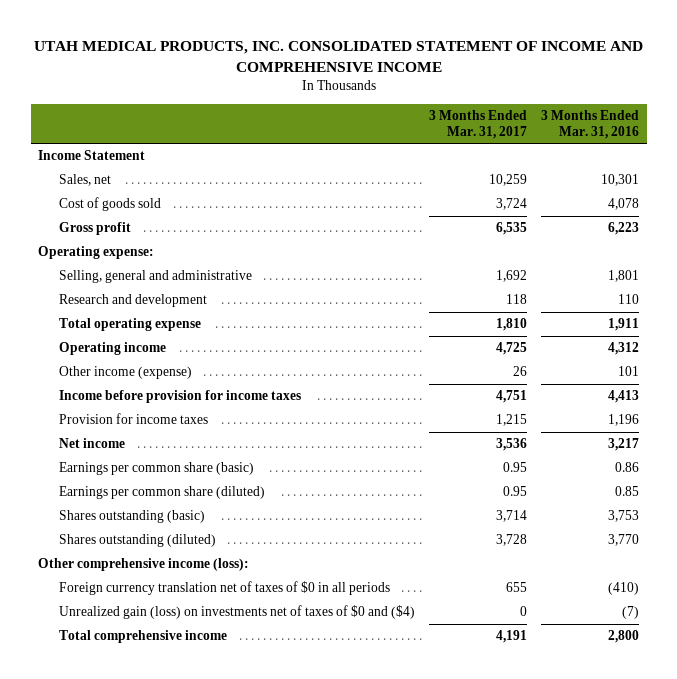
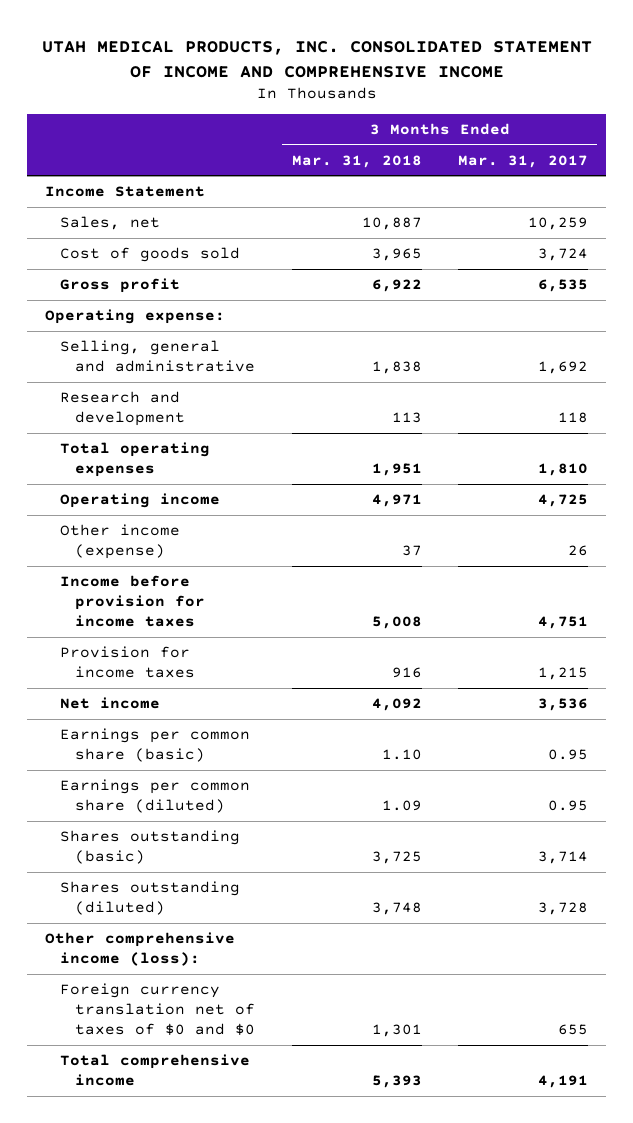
- | 3 Months Ended Mar. 31, 2017 | 3 Months Ended Mar. 31, 2016
+ | 3 Months Ended Mar. 31, 2018 | 3 Months Ended Mar. 31, 2017
- Total operating expense | 1,810 | 1,911
+ Total operating expenses | 1,951 | 1,810
- Foreign currency translation net of taxes of $0 in all periods | 655 | (410)
- Unrealized gain (loss) on investments net of taxes of $0 and ($4) | 0 | (7)
+ Foreign currency translation net of taxes of $0 and $0 | 1,301 | 655

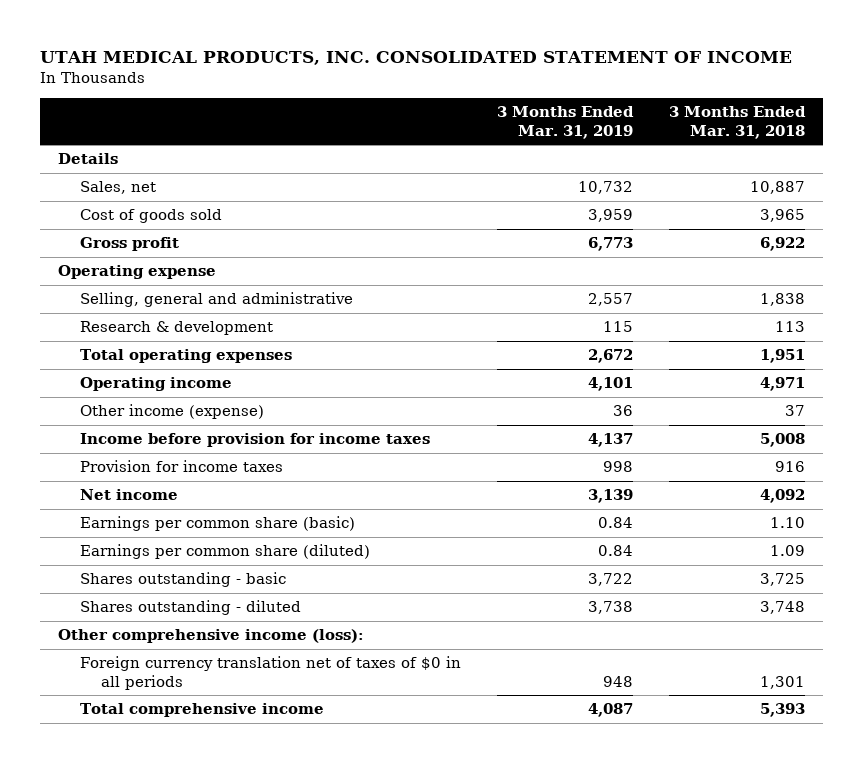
- UTAH MEDICAL PRODUCTS, INC. CONSOLIDATED STATEMENT OF INCOME AND COMPREHENSIVE INCOME
+ UTAH MEDICAL PRODUCTS, INC. CONSOLIDATED STATEMENT OF INCOME
- | 3 Months Ended Mar. 31, 2018 | 3 Months Ended Mar. 31, 2017
+ | 3 Months Ended Mar. 31, 2019 | 3 Months Ended Mar. 31, 2018
- Income Statement
+ Details
- Operating expense:
+ Operating expense
- Research and development | 113 | 118
+ Research & development | 115 | 113
- Shares outstanding (basic) | 3,725 | 3,714
- Shares outstanding (diluted) | 3,748 | 3,728
+ Shares outstanding - basic | 3,722 | 3,725
+ Shares outstanding - diluted | 3,738 | 3,748
- Foreign currency translation net of taxes of $0 and $0 | 1,301 | 655
+ Foreign currency translation net of taxes of $0 in all periods | 948 | 1,301

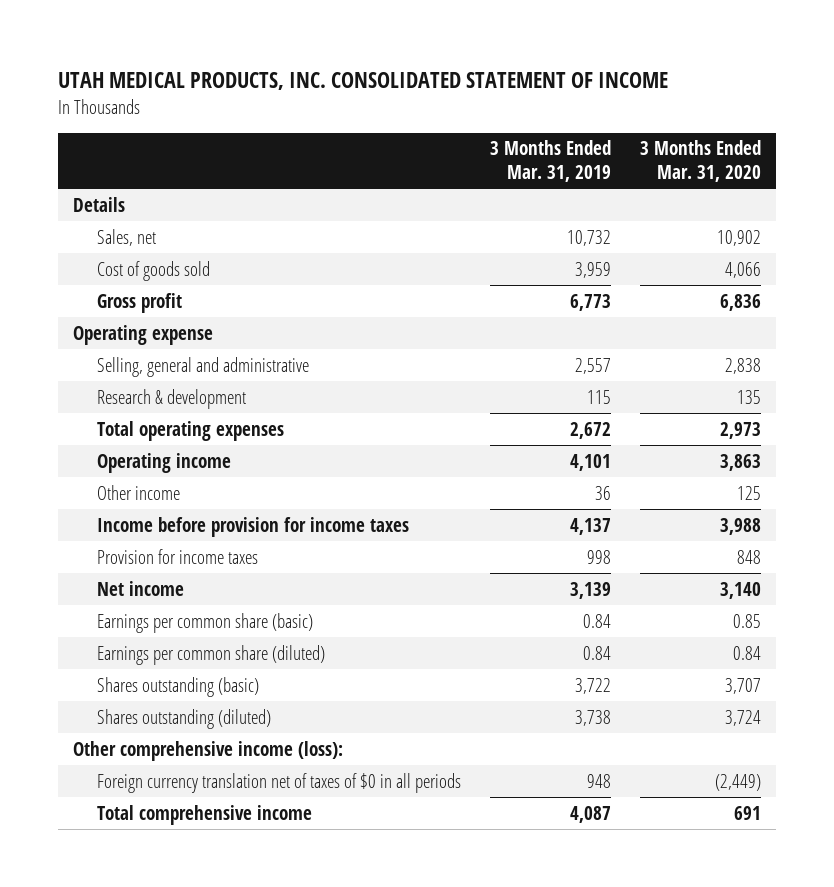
- | 3 Months Ended Mar. 31, 2019 | 3 Months Ended Mar. 31, 2018
+ | 3 Months Ended Mar. 31, 2019 | 3 Months Ended Mar. 31, 2020
- Other income (expense) | 36 | 37
+ Other income | 36 | 125
- Shares outstanding - basic | 3,722 | 3,725
- Shares outstanding - diluted | 3,738 | 3,748
+ Shares outstanding (basic) | 3,722 | 3,707
+ Shares outstanding (diluted) | 3,738 | 3,724

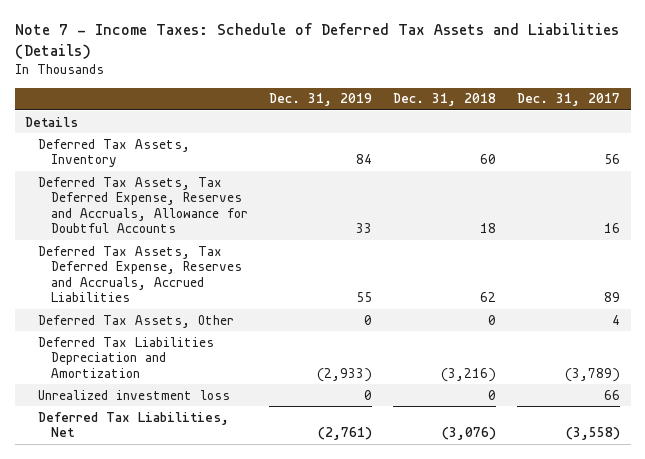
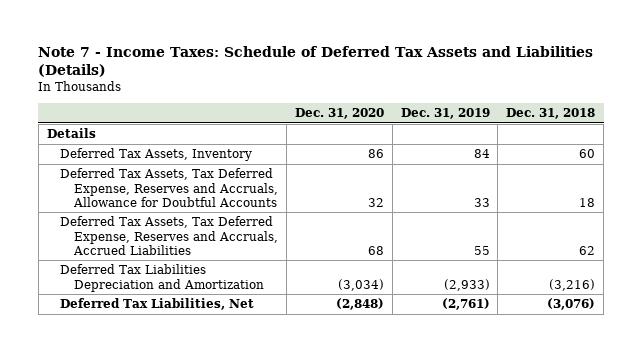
- | Dec. 31, 2019 | Dec. 31, 2018 | Dec. 31, 2017
+ | Dec. 31, 2020 | Dec. 31, 2019 | Dec. 31, 2018
- Deferred Tax Assets, Other | 0 | 0 | 4
- Unrealized investment loss | 0 | 0 | 66

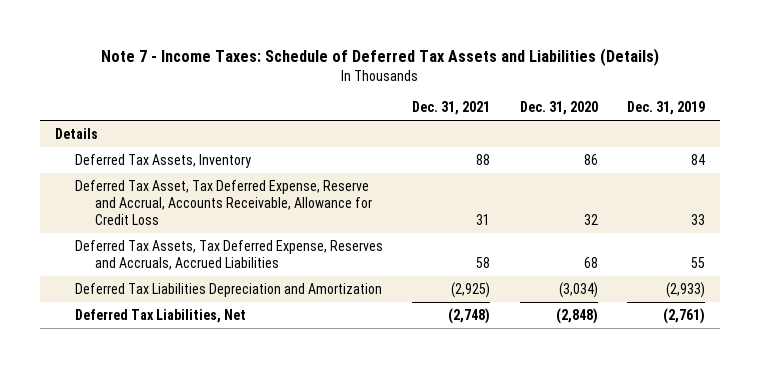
- | Dec. 31, 2020 | Dec. 31, 2019 | Dec. 31, 2018
+ | Dec. 31, 2021 | Dec. 31, 2020 | Dec. 31, 2019
- Deferred Tax Assets, Tax Deferred Expense, Reserves and Accruals, Allowance for Doubtful Accounts | 32 | 33 | 18
+ Deferred Tax Asset, Tax Deferred Expense, Reserve and Accrual, Accounts Receivable, Allowance for Credit Loss | 31 | 32 | 33

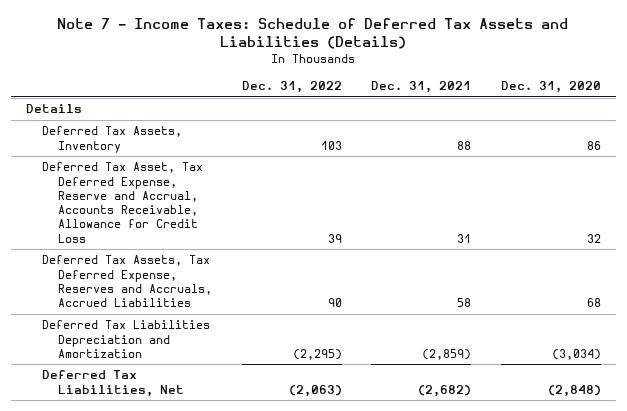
- | Dec. 31, 2021 | Dec. 31, 2020 | Dec. 31, 2019
+ | Dec. 31, 2022 | Dec. 31, 2021 | Dec. 31, 2020
- Deferred Tax Liabilities Depreciation and Amortization | (2,925) | (3,034) | (2,933)
- Deferred Tax Liabilities, Net | (2,748) | (2,848) | (2,761)
+ Deferred Tax Liabilities Depreciation and Amortization | (2,295) | (2,859) | (3,034)
+ Deferred Tax Liabilities, Net | (2,063) | (2,682) | (2,848)

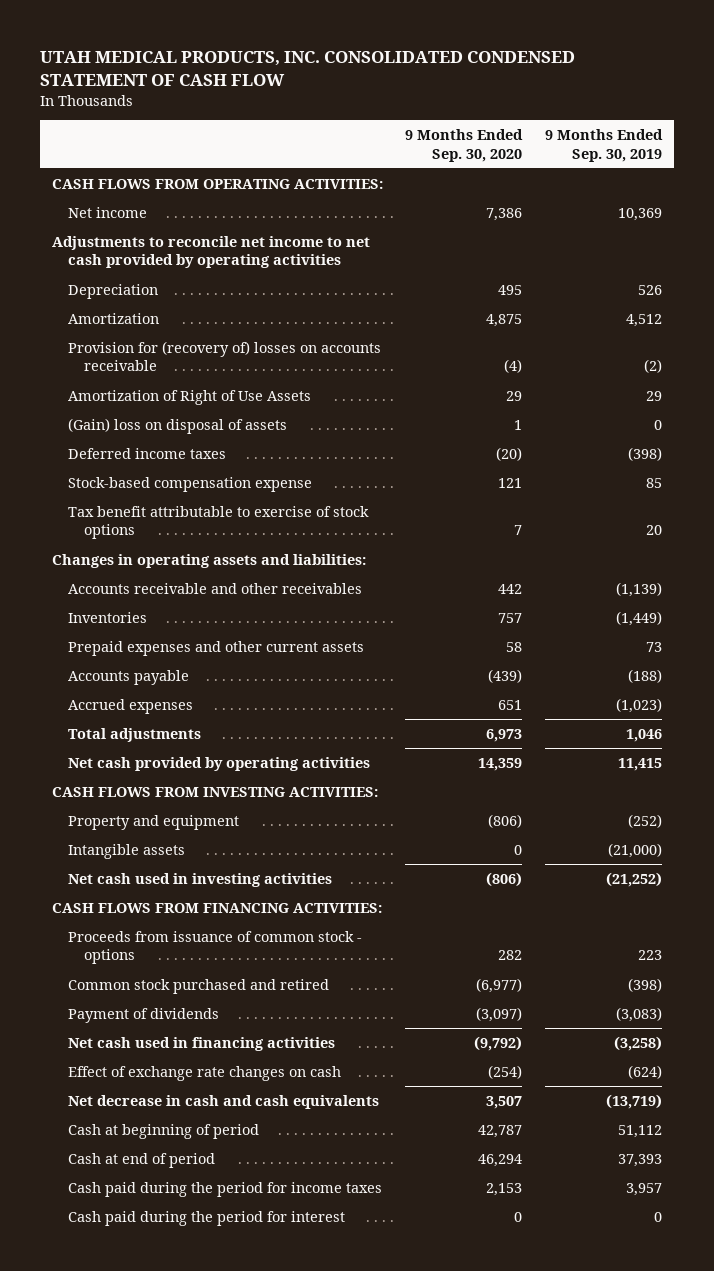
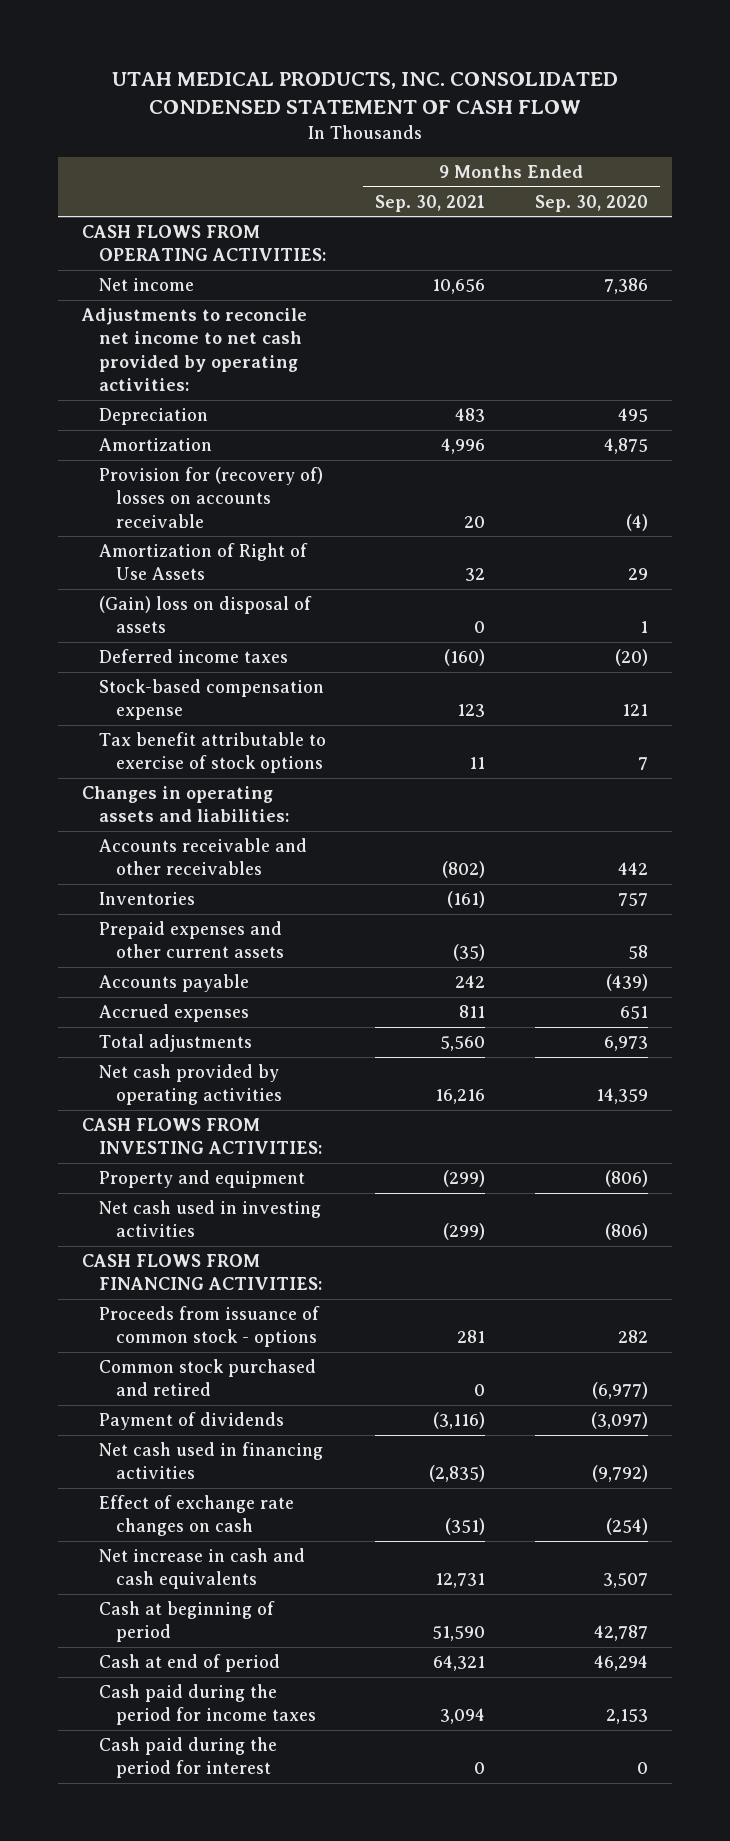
- | 9 Months Ended Sep. 30, 2020 | 9 Months Ended Sep. 30, 2019
+ | 9 Months Ended Sep. 30, 2021 | 9 Months Ended Sep. 30, 2020
- Adjustments to reconcile net income to net cash provided by operating activities
+ Adjustments to reconcile net income to net cash provided by operating activities:
- Intangible assets | 0 | (21,000)
- Net decrease in cash and cash equivalents | 3,507 | (13,719)
+ Net increase in cash and cash equivalents | 12,731 | 3,507

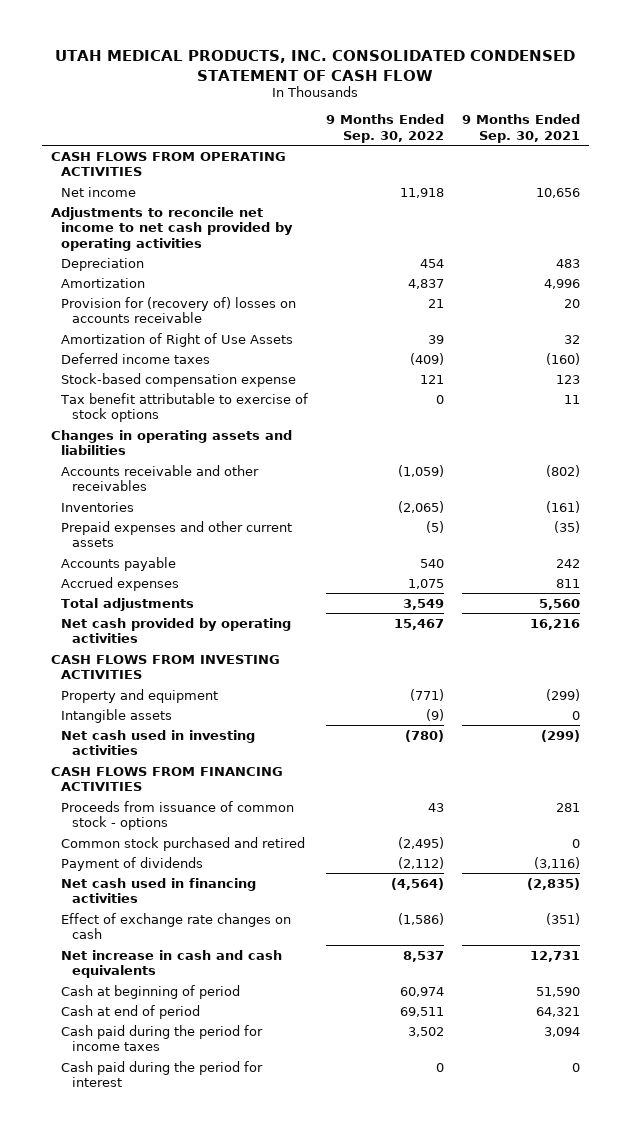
- | 9 Months Ended Sep. 30, 2021 | 9 Months Ended Sep. 30, 2020
+ | 9 Months Ended Sep. 30, 2022 | 9 Months Ended Sep. 30, 2021
- CASH FLOWS FROM OPERATING ACTIVITIES:
+ CASH FLOWS FROM OPERATING ACTIVITIES
- Adjustments to reconcile net income to net cash provided by operating activities:
+ Adjustments to reconcile net income to net cash provided by operating activities
- (Gain) loss on disposal of assets | 0 | 1
- Changes in operating assets and liabilities:
+ Changes in operating assets and liabilities
- CASH FLOWS FROM INVESTING ACTIVITIES:
+ CASH FLOWS FROM INVESTING ACTIVITIES
+ Intangible assets | (9) | 0
- CASH FLOWS FROM FINANCING ACTIVITIES:
+ CASH FLOWS FROM FINANCING ACTIVITIES

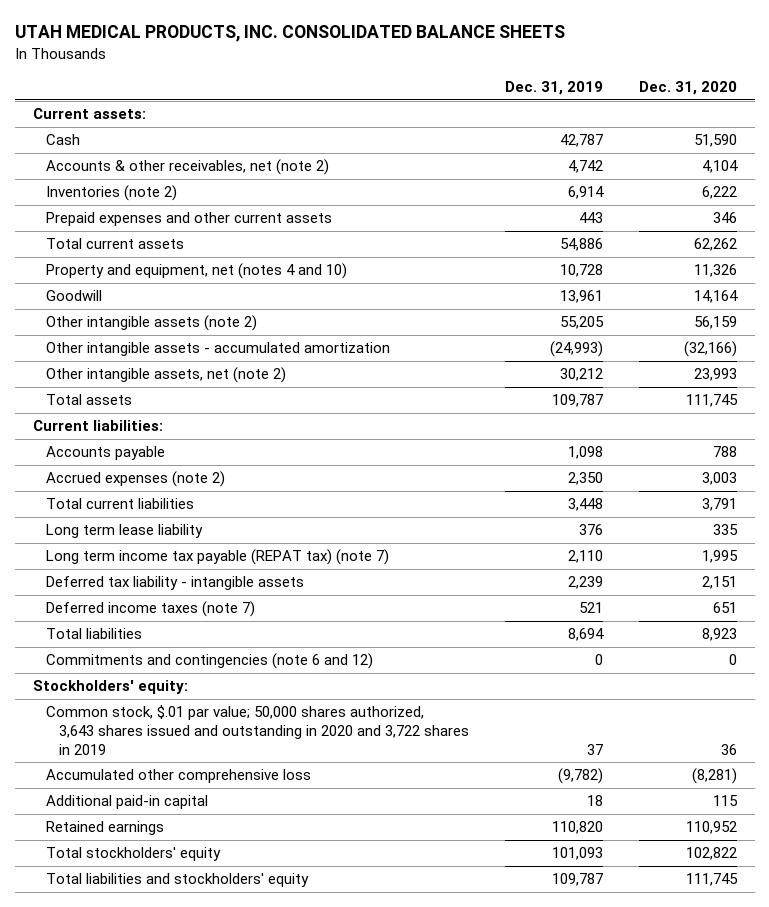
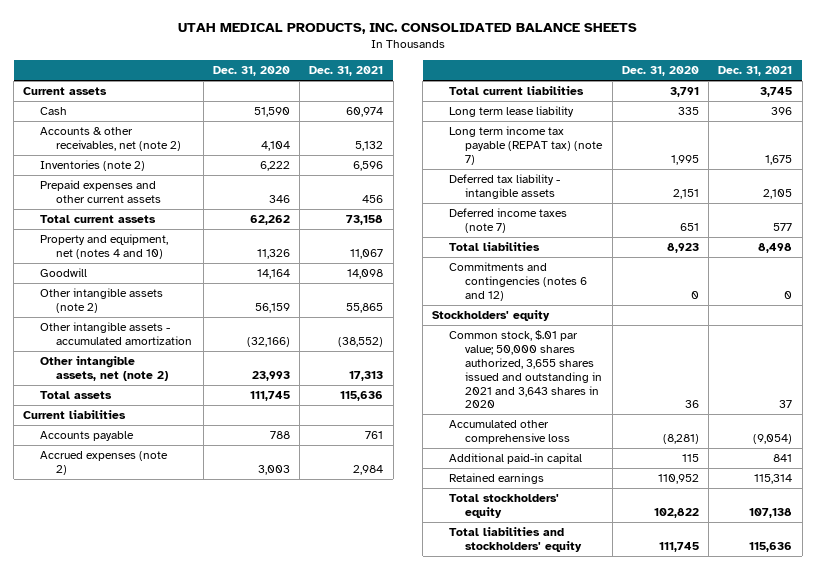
- | Dec. 31, 2019 | Dec. 31, 2020
+ | Dec. 31, 2020 | Dec. 31, 2021
- Current assets:
+ Current assets
- Current liabilities:
+ Current liabilities
- Commitments and contingencies (note 6 and 12) | 0 | 0
- Stockholders' equity:
- Common stock, $.01 par value; 50,000 shares authorized, 3,643 shares issued and outstanding in 2020 and 3,722 shares in 2019 | 37 | 36
+ Commitments and contingencies (notes 6 and 12) | 0 | 0
+ Stockholders' equity
+ Common stock, $.01 par value; 50,000 shares authorized, 3,655 shares issued and outstanding in 2021 and 3,643 shares in 2020 | 36 | 37

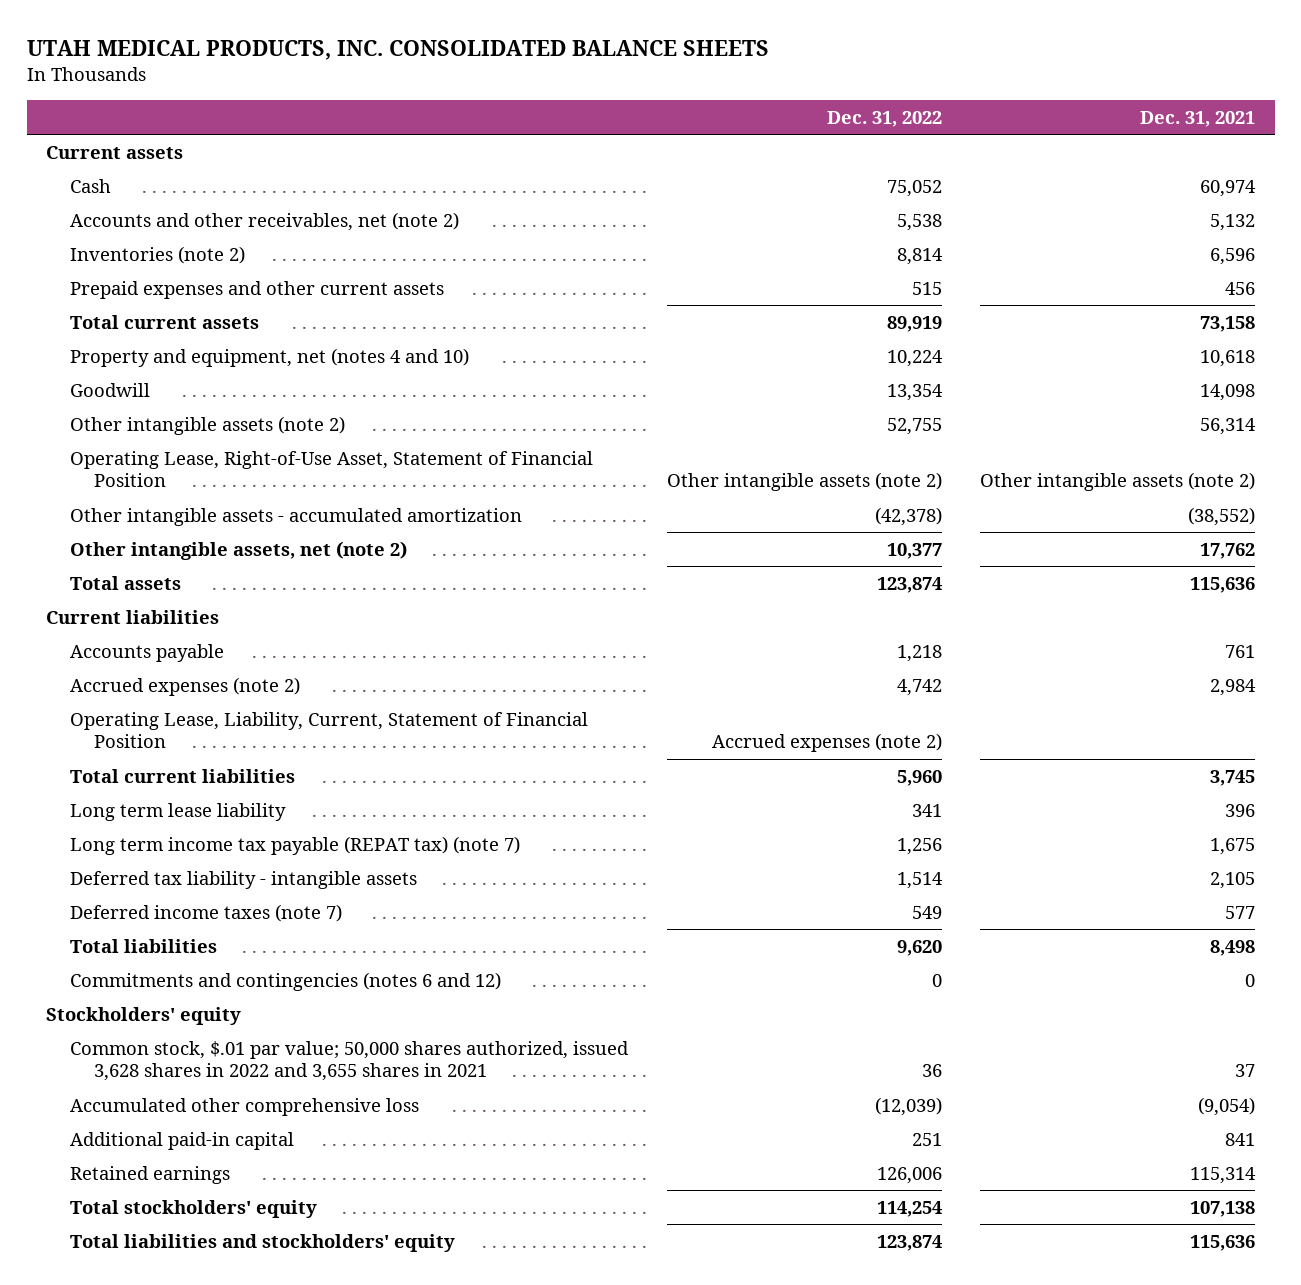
- | Dec. 31, 2020 | Dec. 31, 2021
+ | Dec. 31, 2022 | Dec. 31, 2021
- Accounts & other receivables, net (note 2) | 4,104 | 5,132
+ Accounts and other receivables, net (note 2) | 5,538 | 5,132
- Property and equipment, net (notes 4 and 10) | 11,326 | 11,067
+ Property and equipment, net (notes 4 and 10) | 10,224 | 10,618
- Other intangible assets (note 2) | 56,159 | 55,865
+ Other intangible assets (note 2) | 52,755 | 56,314
+ Operating Lease, Right-of-Use Asset, Statement of Financial Position | Other intangible assets (note 2) | Other intangible assets (note 2)
- Other intangible assets, net (note 2) | 23,993 | 17,313
+ Other intangible assets, net (note 2) | 10,377 | 17,762
+ Operating Lease, Liability, Current, Statement of Financial Position | Accrued expenses (note 2) |
- Common stock, $.01 par value; 50,000 shares authorized, 3,655 shares issued and outstanding in 2021 and 3,643 shares in 2020 | 36 | 37
+ Common stock, $.01 par value; 50,000 shares authorized, issued 3,628 shares in 2022 and 3,655 shares in 2021 | 36 | 37

